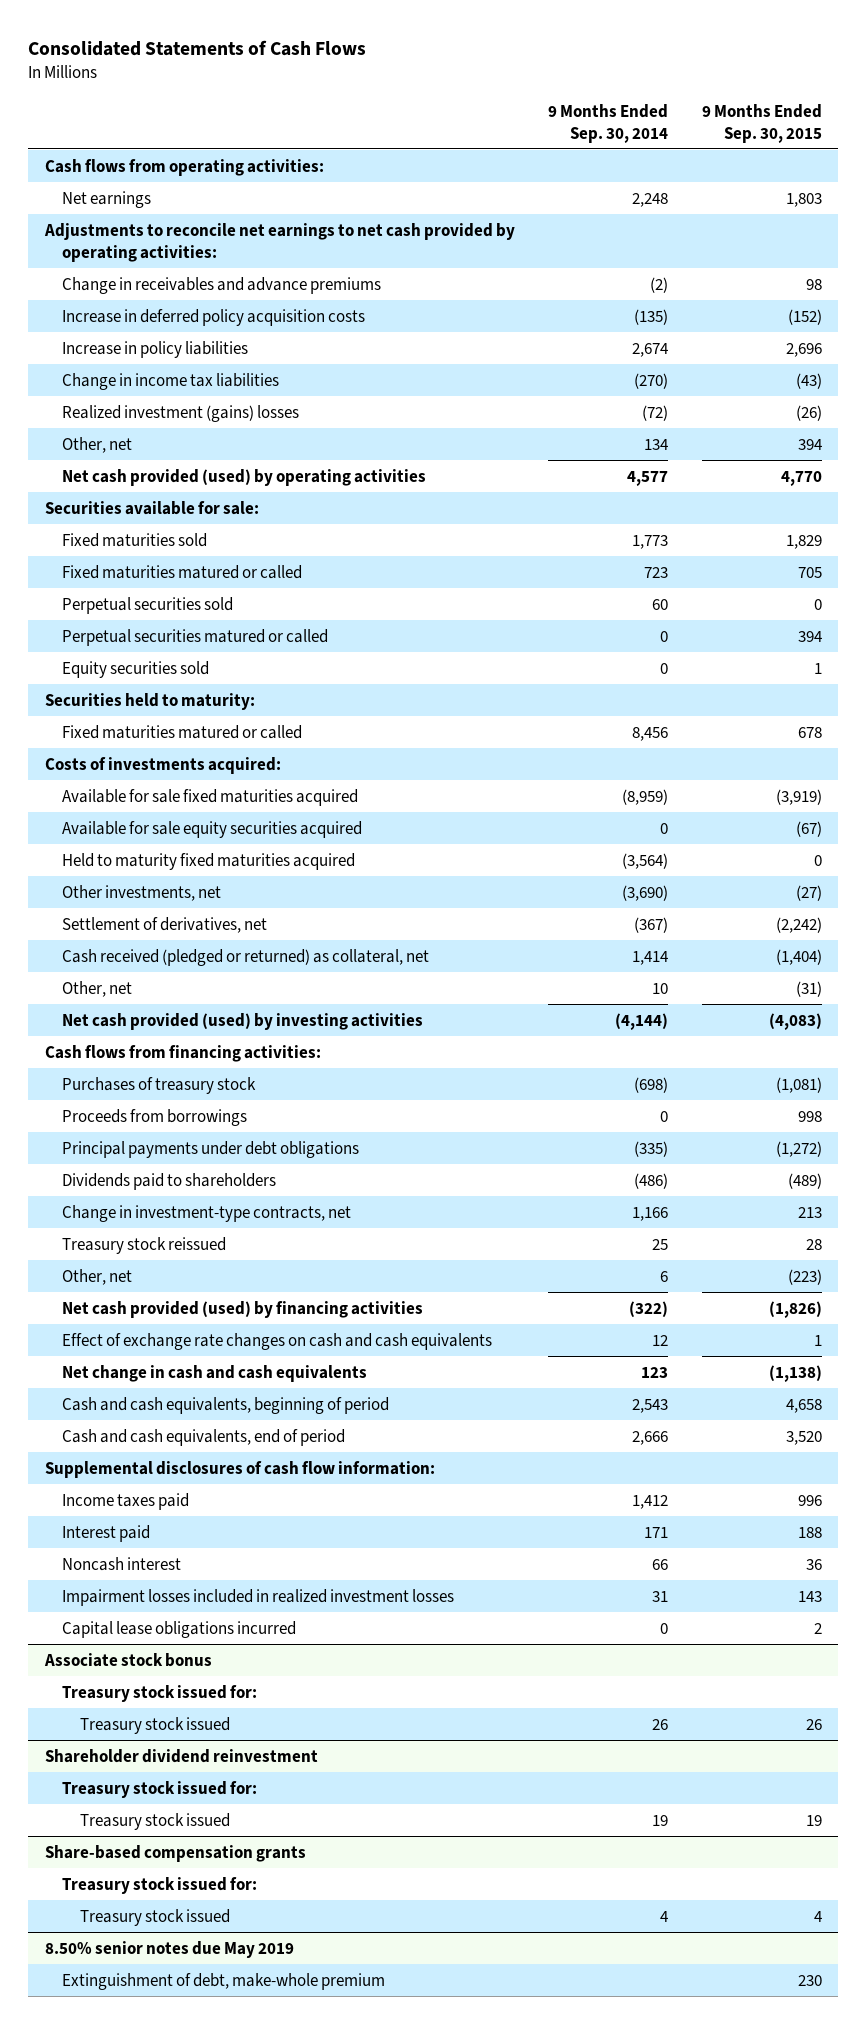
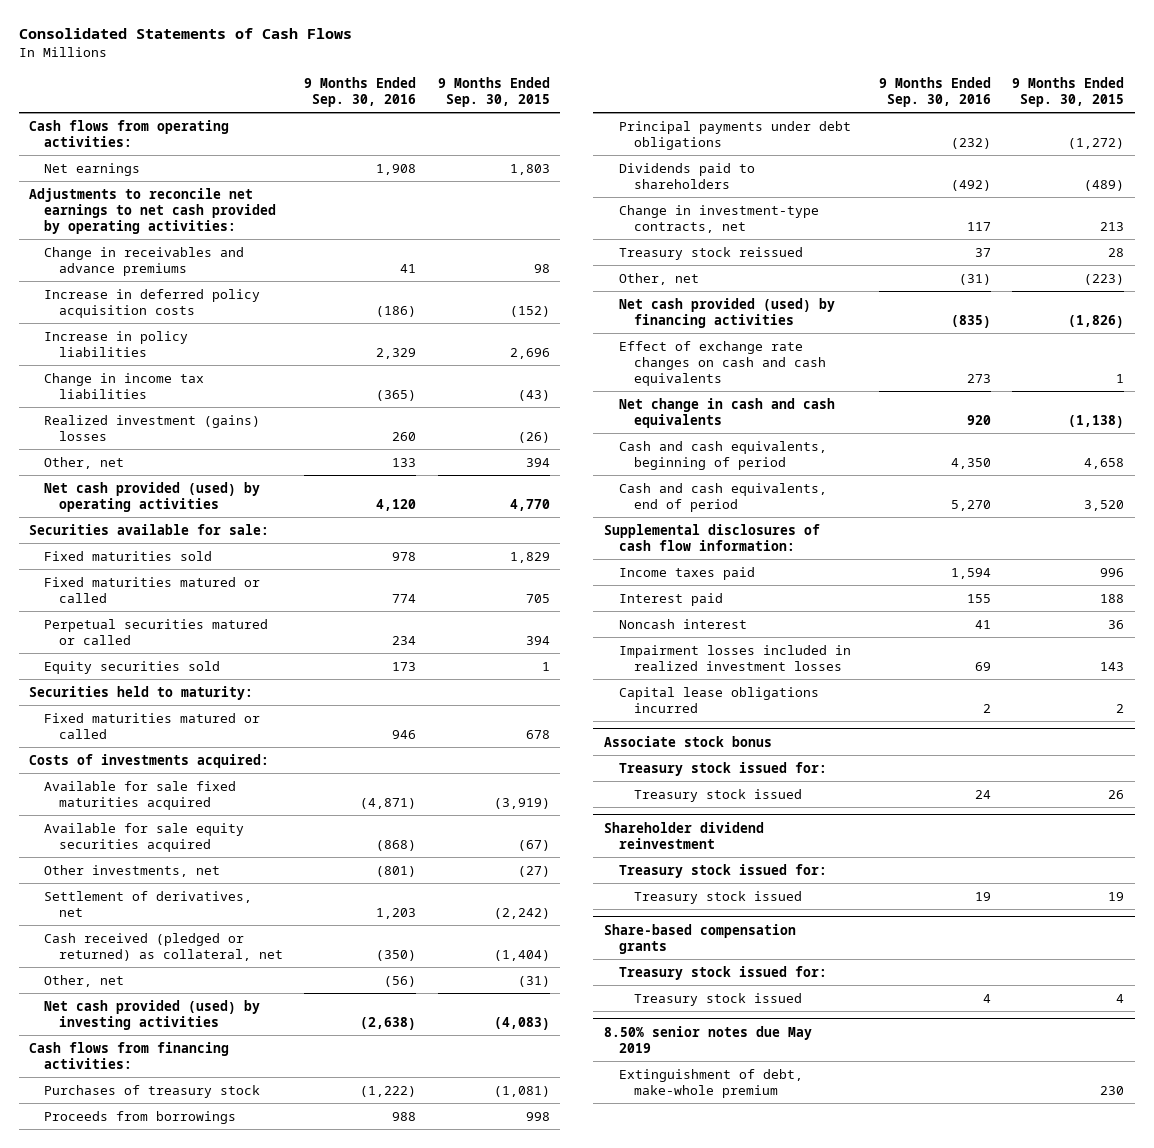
- | 9 Months Ended Sep. 30, 2014 | 9 Months Ended Sep. 30, 2015
+ | 9 Months Ended Sep. 30, 2016 | 9 Months Ended Sep. 30, 2015
- Perpetual securities sold | 60 | 0
- Held to maturity fixed maturities acquired | (3,564) | 0

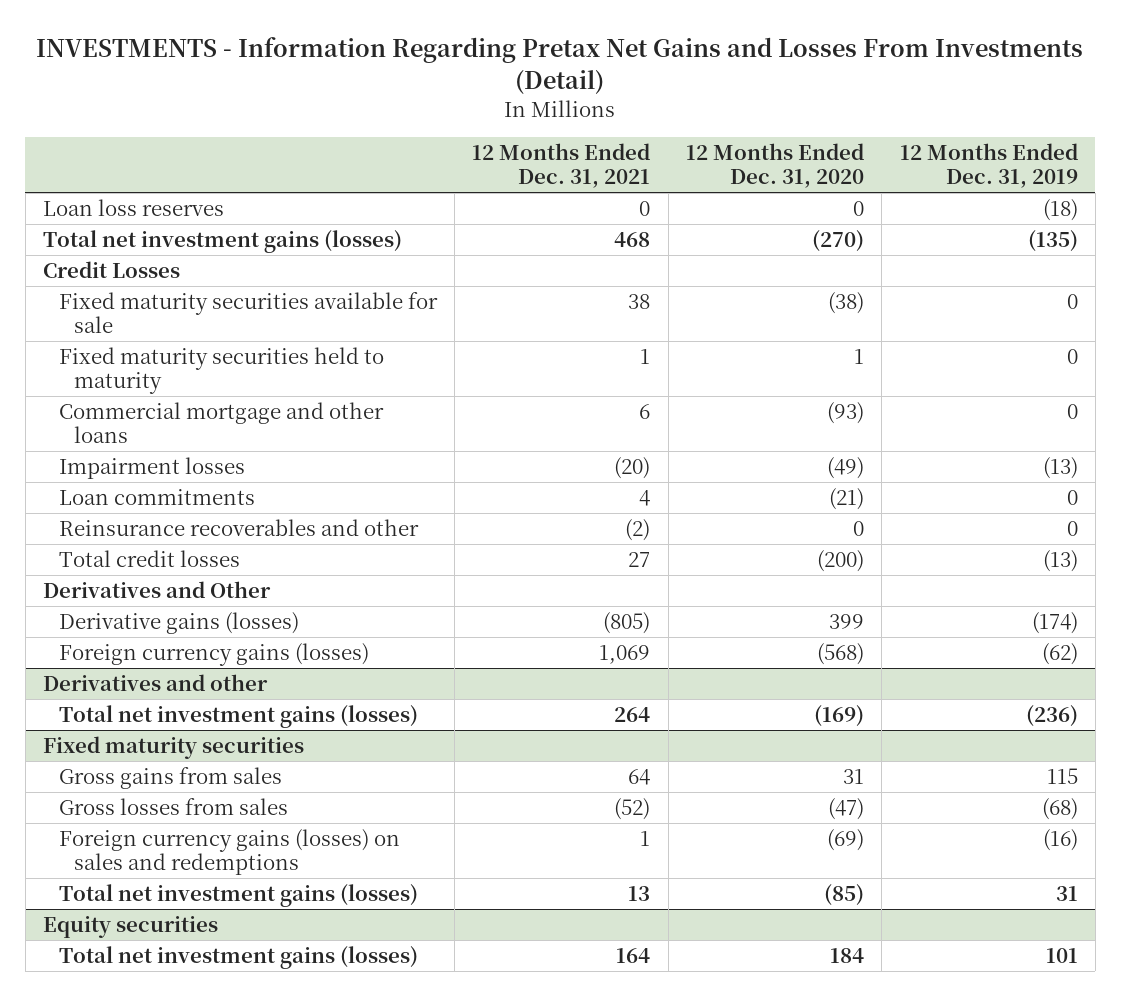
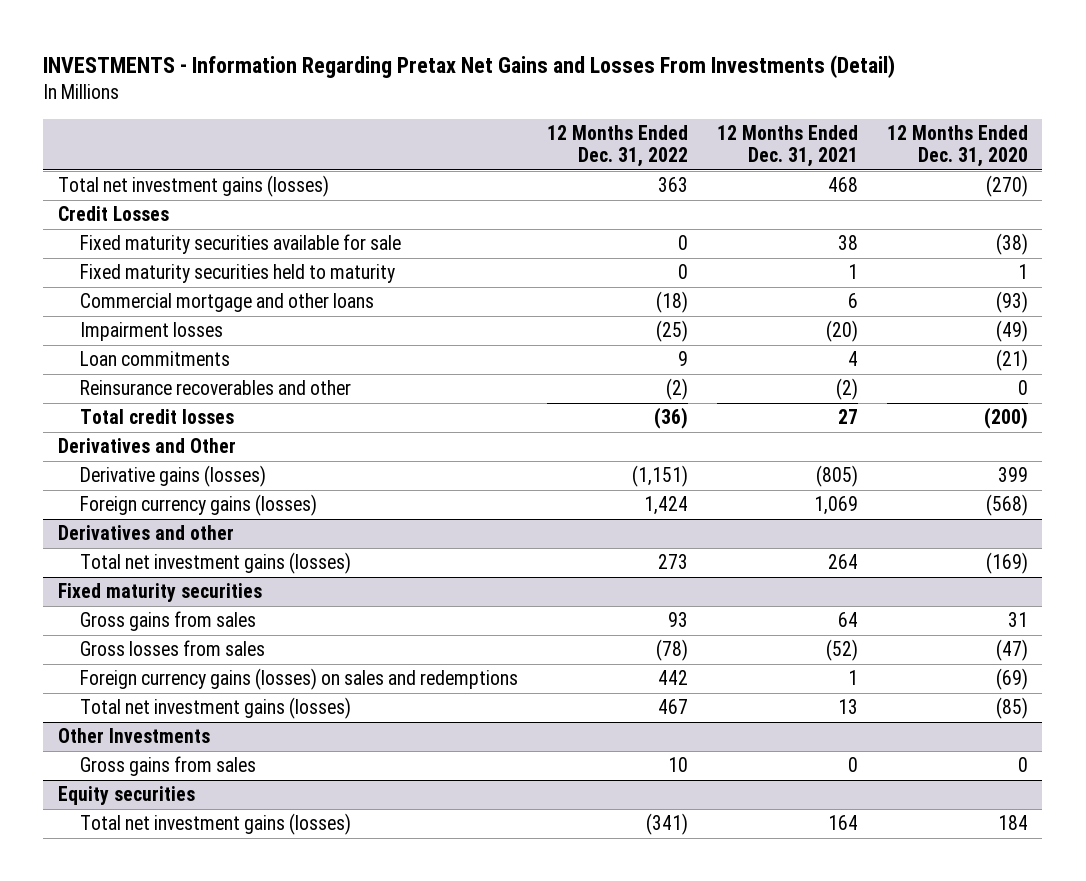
- | 12 Months Ended Dec. 31, 2021 | 12 Months Ended Dec. 31, 2020 | 12 Months Ended Dec. 31, 2019
+ | 12 Months Ended Dec. 31, 2022 | 12 Months Ended Dec. 31, 2021 | 12 Months Ended Dec. 31, 2020
- Loan loss reserves | 0 | 0 | (18)
+ Other Investments
+ Gross gains from sales | 10 | 0 | 0

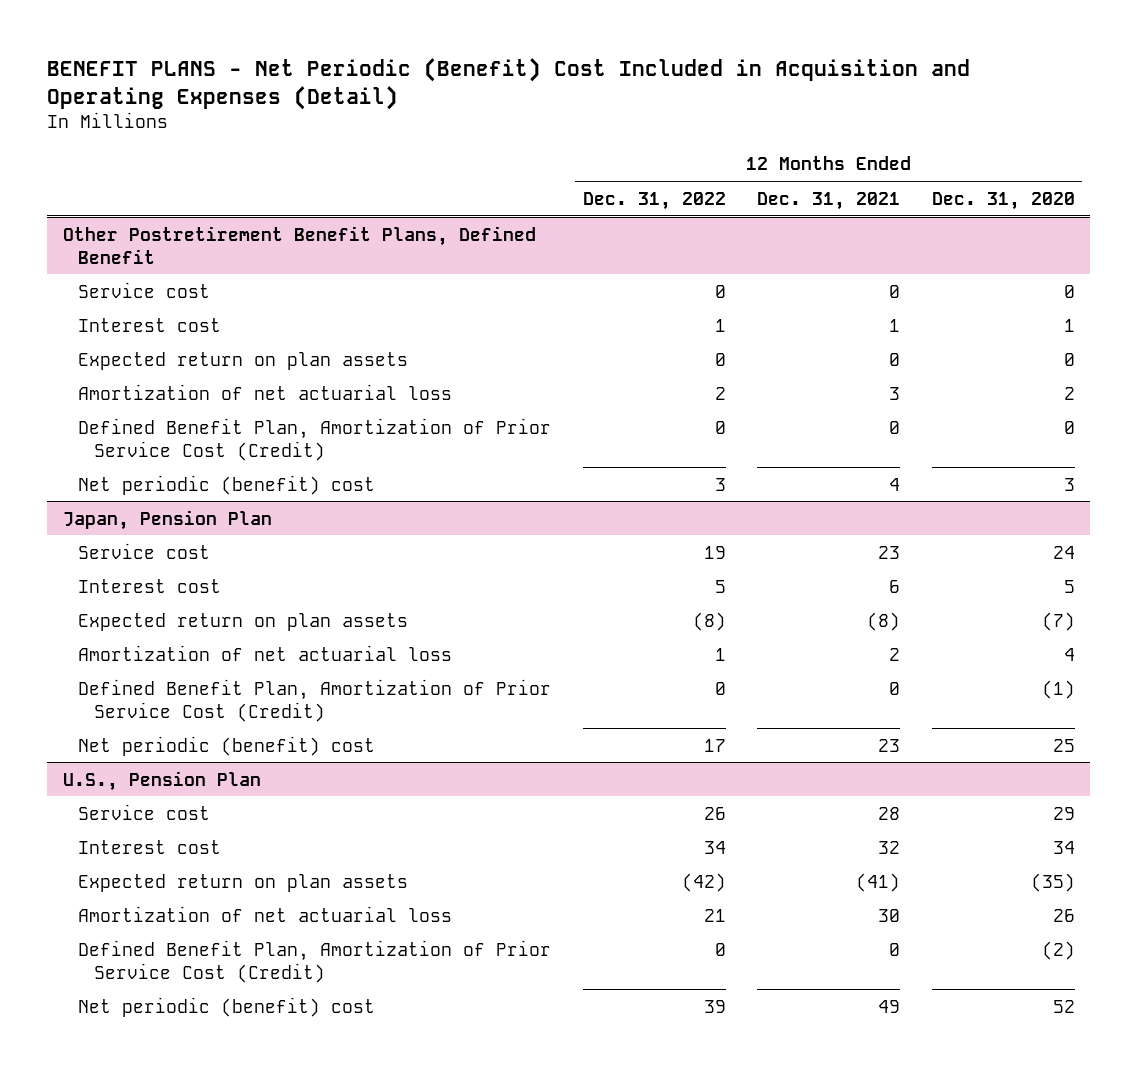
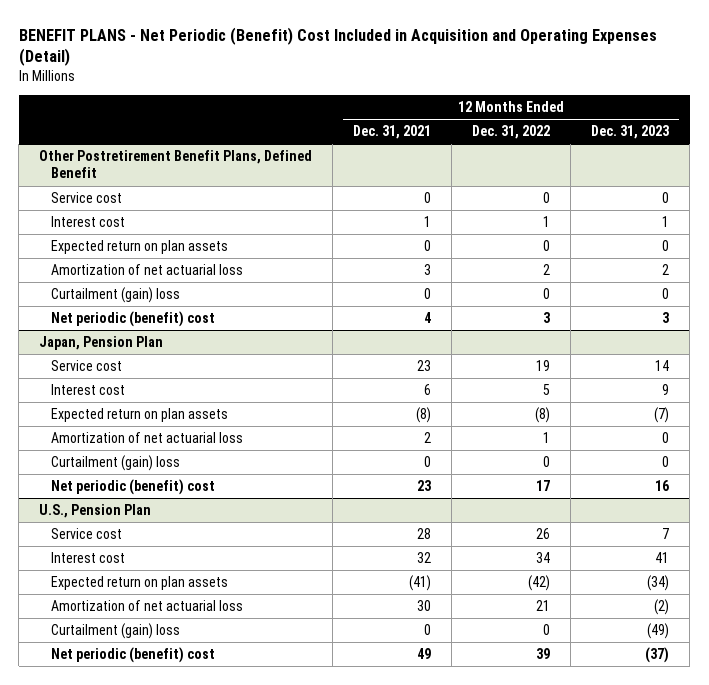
- | 12 Months Ended Dec. 31, 2022 | 12 Months Ended Dec. 31, 2021 | 12 Months Ended Dec. 31, 2020
+ | 12 Months Ended Dec. 31, 2021 | 12 Months Ended Dec. 31, 2022 | 12 Months Ended Dec. 31, 2023
@ Other Postretirement Benefit Plans, Defined Benefit
- Defined Benefit Plan, Amortization of Prior Service Cost (Credit) | 0 | 0 | 0
+ Curtailment (gain) loss | 0 | 0 | 0
@ Japan, Pension Plan
- Defined Benefit Plan, Amortization of Prior Service Cost (Credit) | 0 | 0 | (1)
+ Curtailment (gain) loss | 0 | 0 | 0
@ U.S., Pension Plan
- Defined Benefit Plan, Amortization of Prior Service Cost (Credit) | 0 | 0 | (2)
+ Curtailment (gain) loss | 0 | 0 | (49)

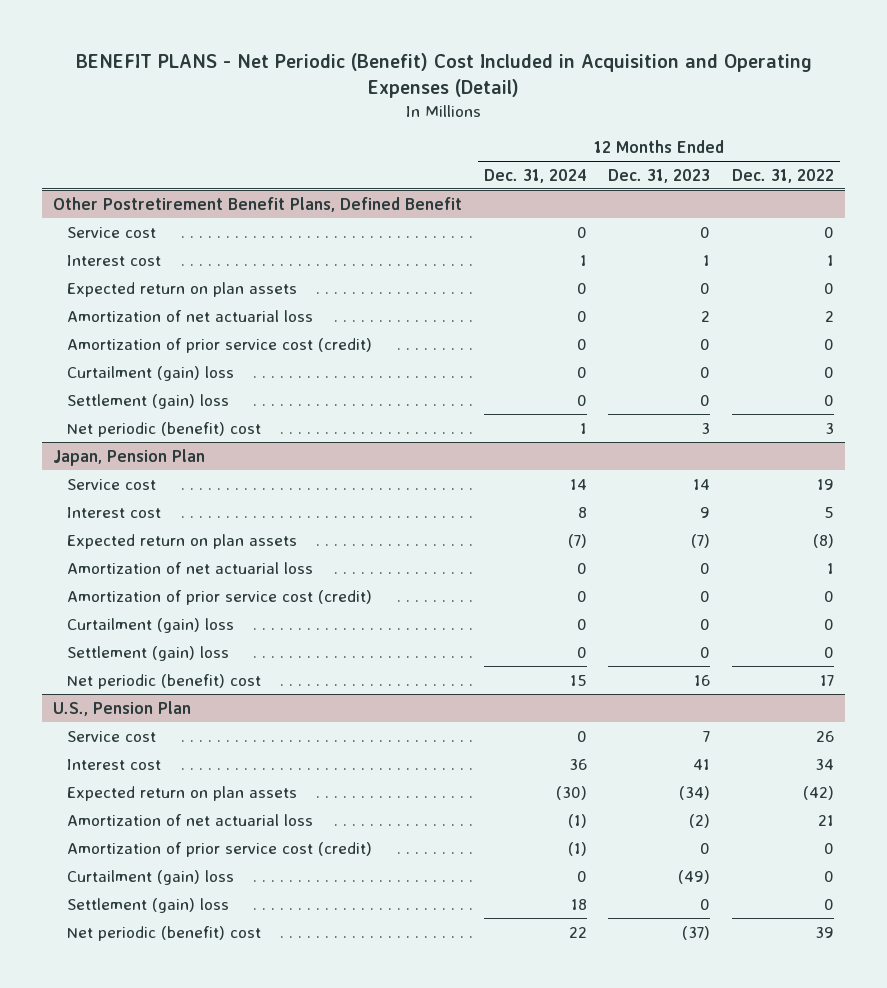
- | 12 Months Ended Dec. 31, 2021 | 12 Months Ended Dec. 31, 2022 | 12 Months Ended Dec. 31, 2023
+ | 12 Months Ended Dec. 31, 2024 | 12 Months Ended Dec. 31, 2023 | 12 Months Ended Dec. 31, 2022
@ Other Postretirement Benefit Plans, Defined Benefit
+ Amortization of prior service cost (credit) | 0 | 0 | 0
+ Settlement (gain) loss | 0 | 0 | 0
@ Japan, Pension Plan
+ Amortization of prior service cost (credit) | 0 | 0 | 0
+ Settlement (gain) loss | 0 | 0 | 0
@ U.S., Pension Plan
+ Amortization of prior service cost (credit) | (1) | 0 | 0
+ Settlement (gain) loss | 18 | 0 | 0

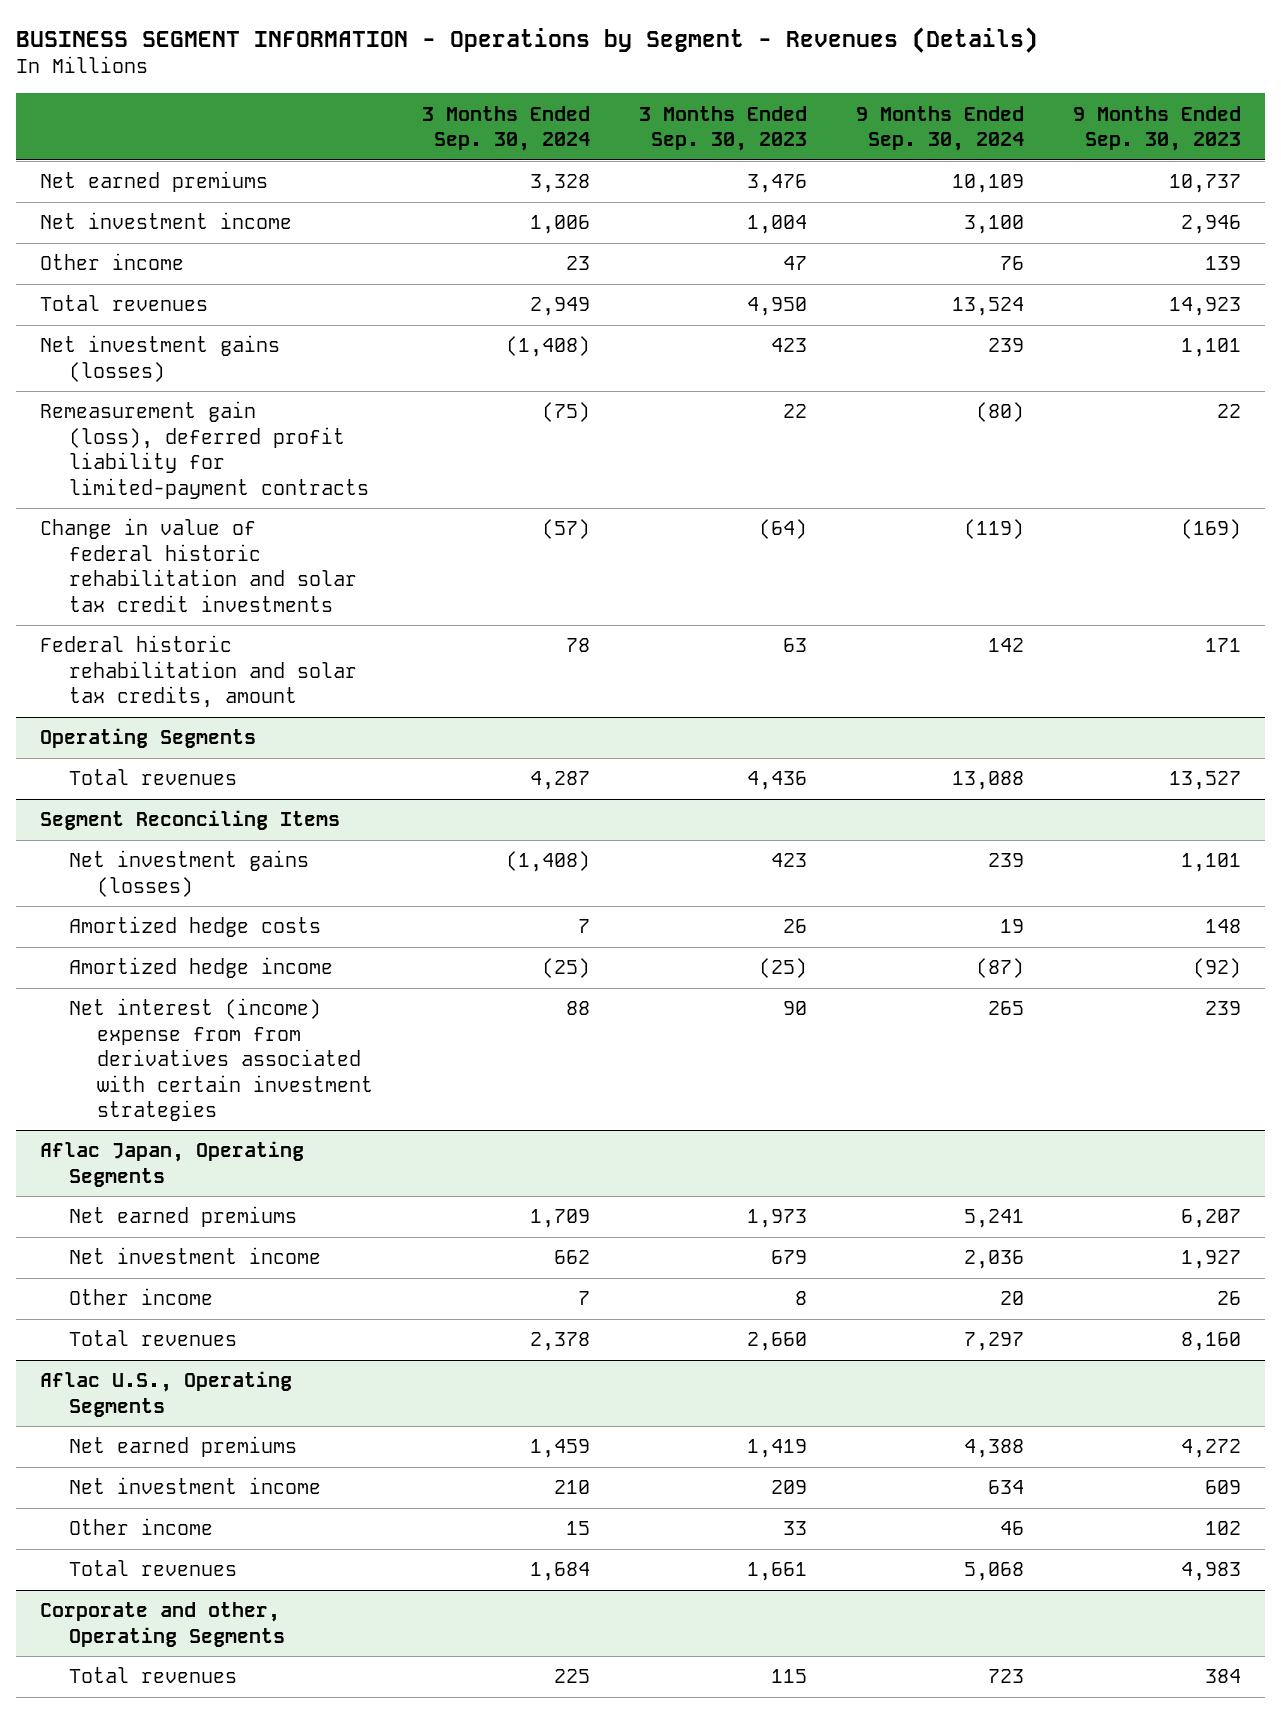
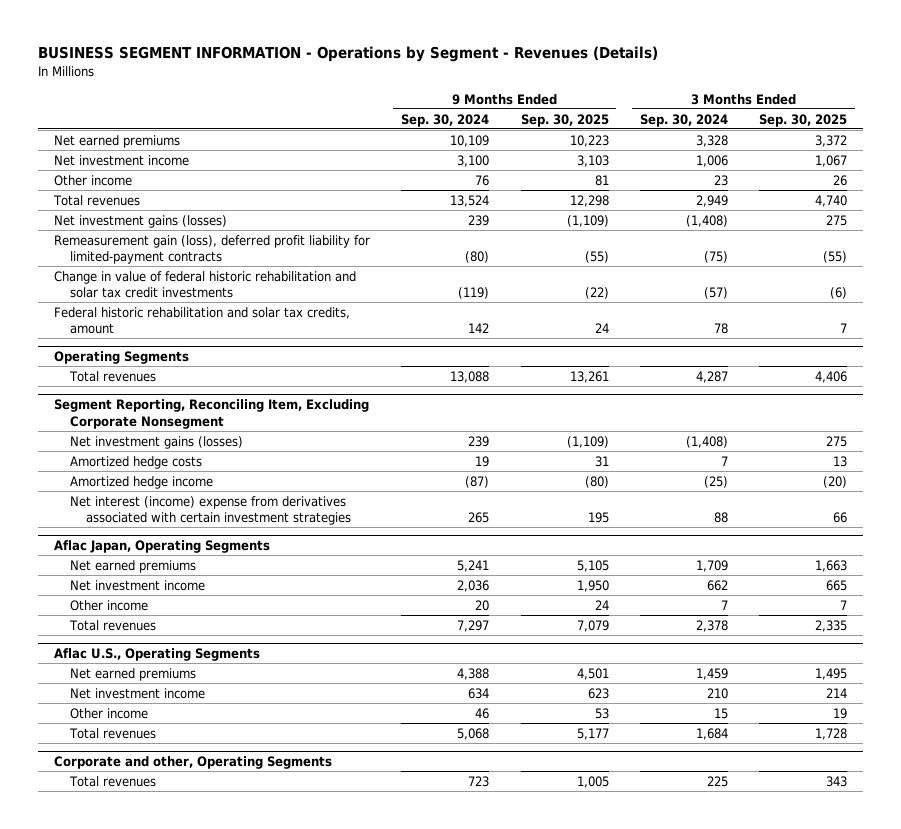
- | 3 Months Ended Sep. 30, 2024 | 3 Months Ended Sep. 30, 2023 | 9 Months Ended Sep. 30, 2024 | 9 Months Ended Sep. 30, 2023
+ | 9 Months Ended Sep. 30, 2024 | 9 Months Ended Sep. 30, 2025 | 3 Months Ended Sep. 30, 2024 | 3 Months Ended Sep. 30, 2025
- Segment Reconciling Items
+ Segment Reporting, Reconciling Item, Excluding Corporate Nonsegment
- Net interest (income) expense from from derivatives associated with certain investment strategies | 88 | 90 | 265 | 239
+ Net interest (income) expense from derivatives associated with certain investment strategies | 265 | 195 | 88 | 66

